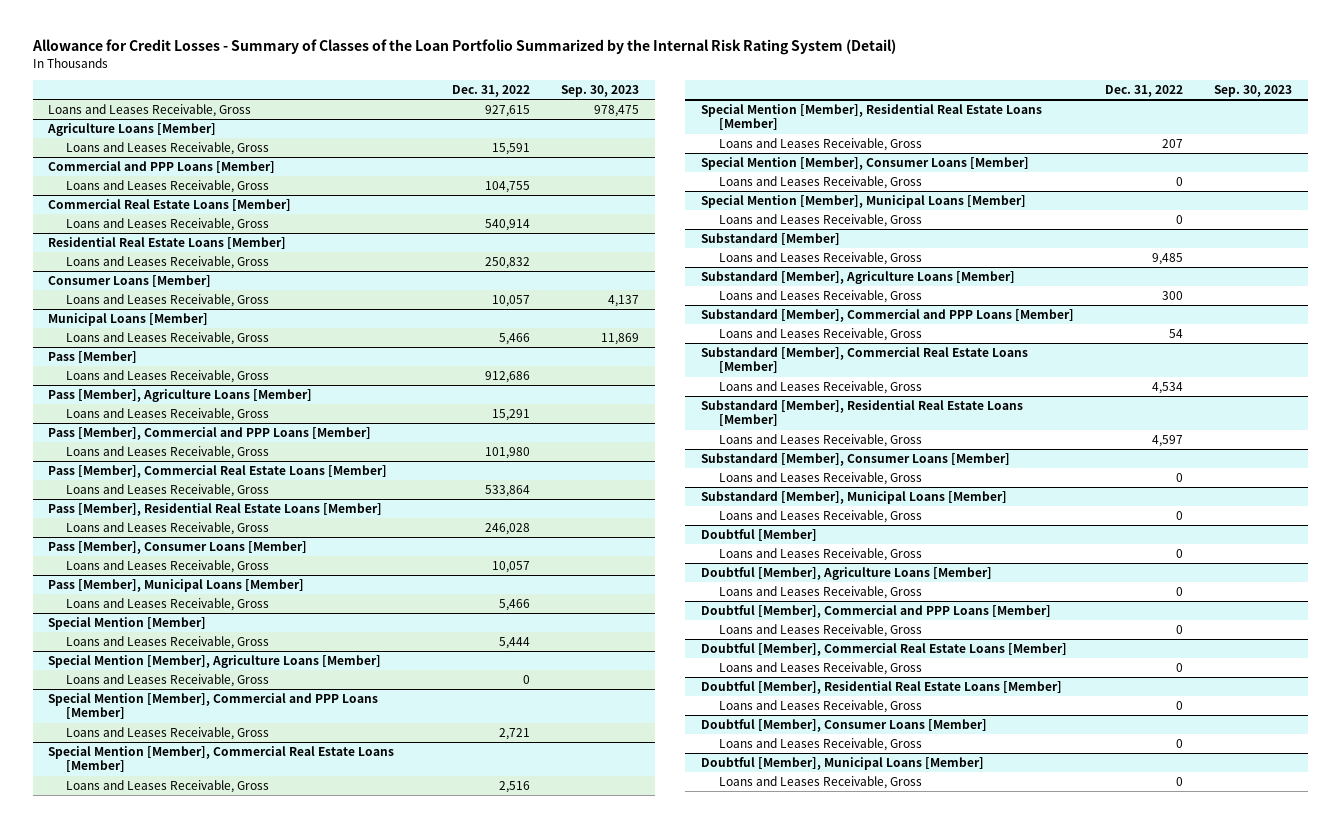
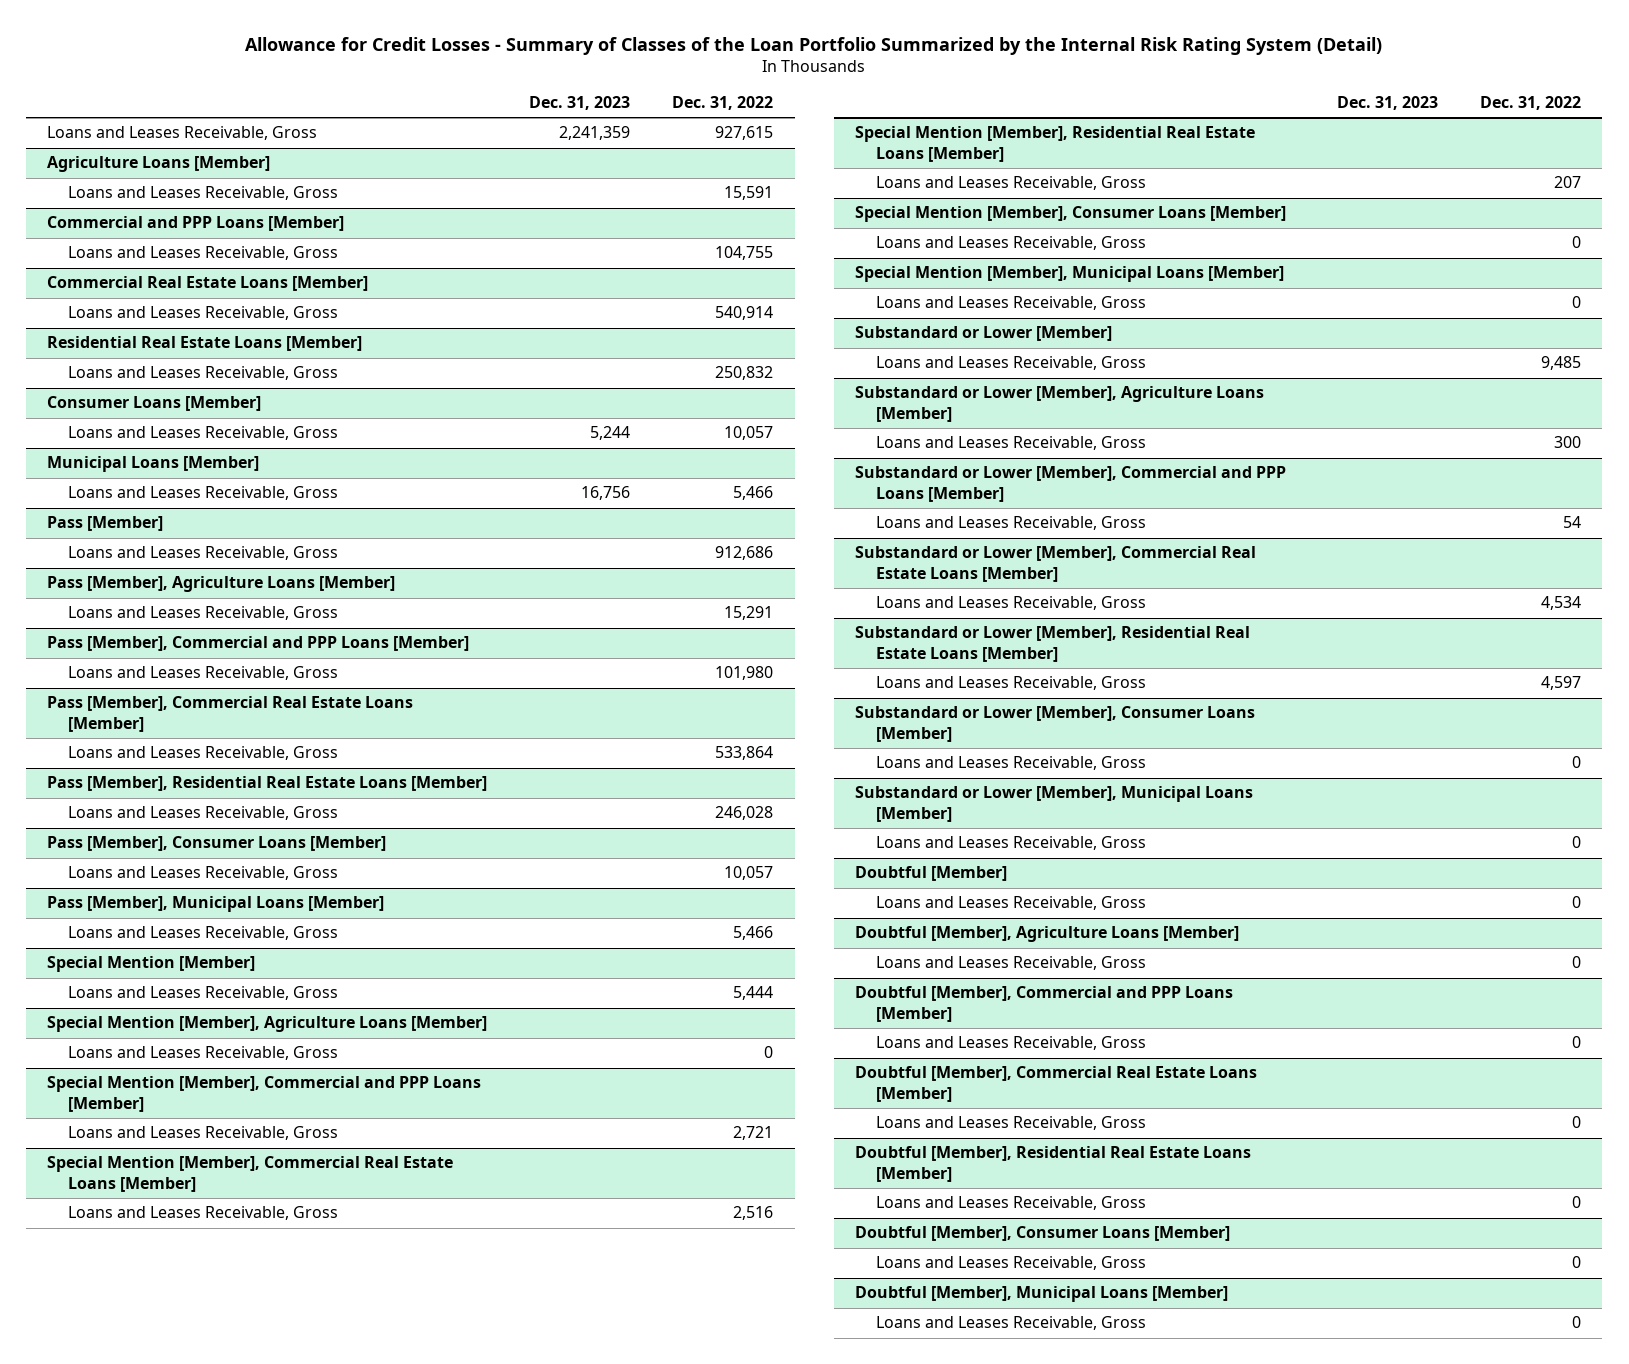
- | Dec. 31, 2022 | Sep. 30, 2023
+ | Dec. 31, 2023 | Dec. 31, 2022
- Substandard [Member]
+ Substandard or Lower [Member]
- Substandard [Member], Agriculture Loans [Member]
+ Substandard or Lower [Member], Agriculture Loans [Member]
- Substandard [Member], Commercial and PPP Loans [Member]
+ Substandard or Lower [Member], Commercial and PPP Loans [Member]
- Substandard [Member], Commercial Real Estate Loans [Member]
+ Substandard or Lower [Member], Commercial Real Estate Loans [Member]
- Substandard [Member], Residential Real Estate Loans [Member]
+ Substandard or Lower [Member], Residential Real Estate Loans [Member]
- Substandard [Member], Consumer Loans [Member]
+ Substandard or Lower [Member], Consumer Loans [Member]
- Substandard [Member], Municipal Loans [Member]
+ Substandard or Lower [Member], Municipal Loans [Member]

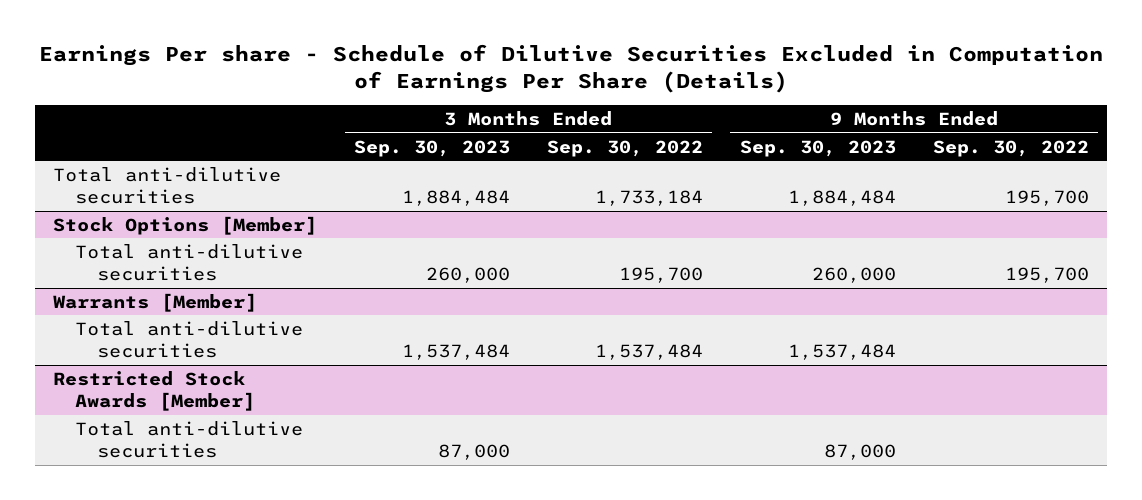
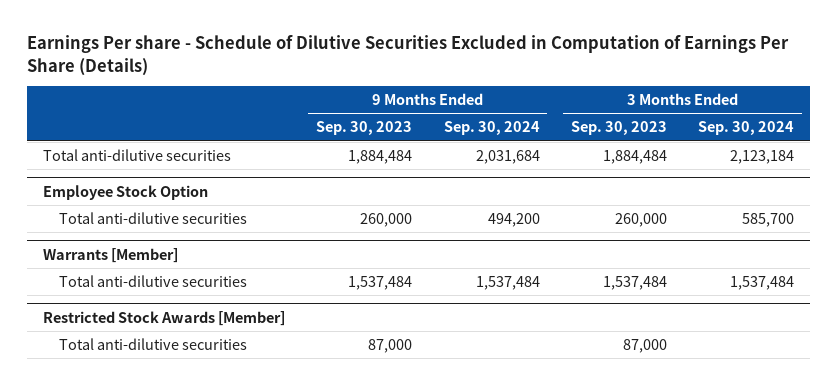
- | 3 Months Ended Sep. 30, 2023 | 3 Months Ended Sep. 30, 2022 | 9 Months Ended Sep. 30, 2023 | 9 Months Ended Sep. 30, 2022
+ | 9 Months Ended Sep. 30, 2023 | 9 Months Ended Sep. 30, 2024 | 3 Months Ended Sep. 30, 2023 | 3 Months Ended Sep. 30, 2024
- Stock Options [Member]
+ Employee Stock Option

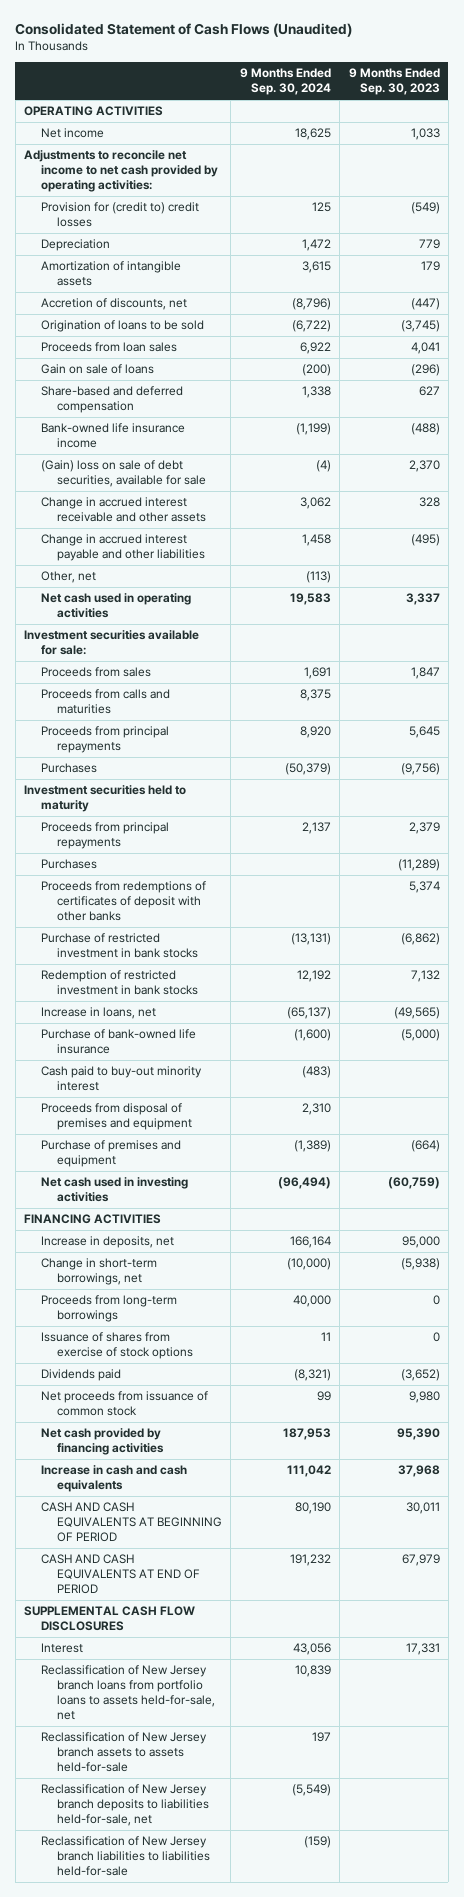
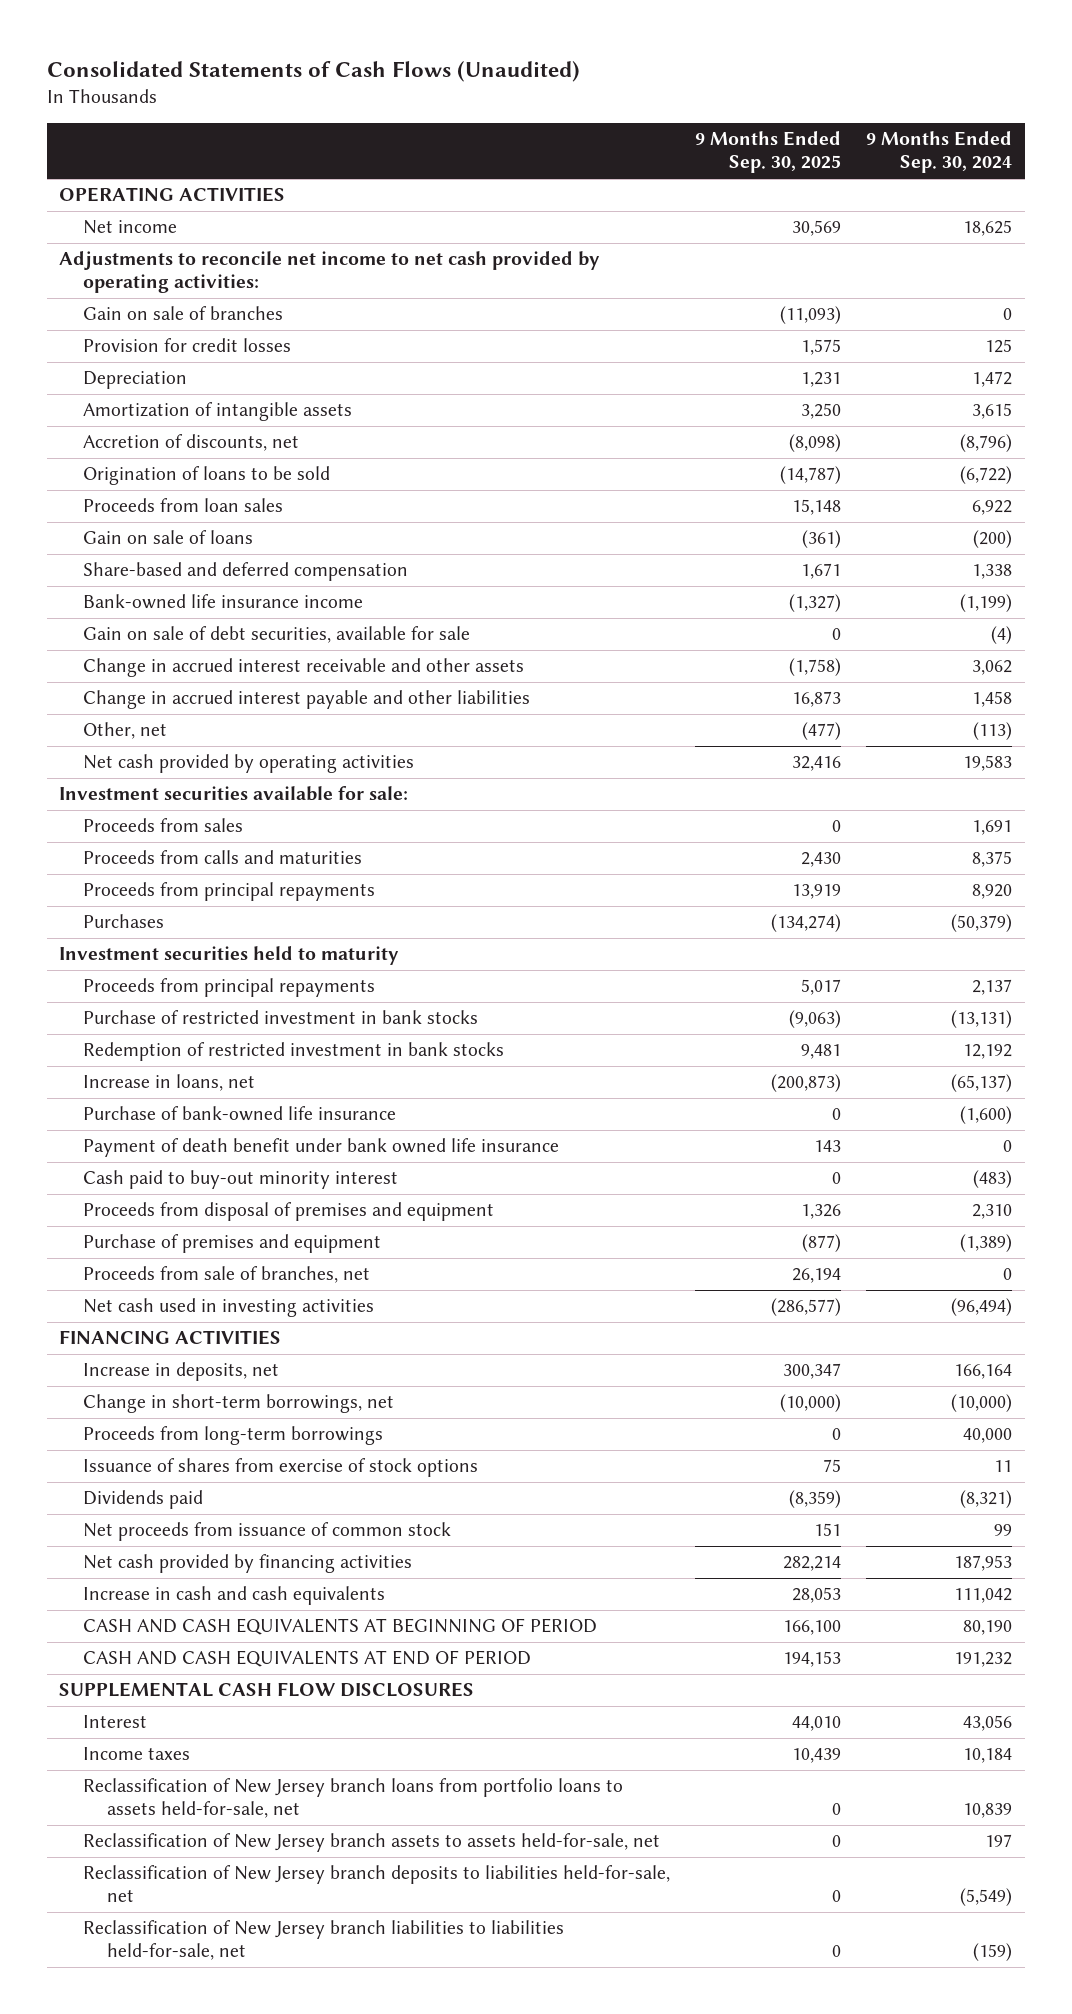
- Consolidated Statement of Cash Flows (Unaudited)
+ Consolidated Statements of Cash Flows (Unaudited)
- | 9 Months Ended Sep. 30, 2024 | 9 Months Ended Sep. 30, 2023
+ | 9 Months Ended Sep. 30, 2025 | 9 Months Ended Sep. 30, 2024
- Provision for (credit to) credit losses | 125 | (549)
+ Gain on sale of branches | (11,093) | 0
+ Provision for credit losses | 1,575 | 125
- (Gain) loss on sale of debt securities, available for sale | (4) | 2,370
+ Gain on sale of debt securities, available for sale | 0 | (4)
- Net cash used in operating activities | 19,583 | 3,337
+ Net cash provided by operating activities | 32,416 | 19,583
- Purchases | | (11,289)
- Proceeds from redemptions of certificates of deposit with other banks | | 5,374
+ Payment of death benefit under bank owned life insurance | 143 | 0
+ Proceeds from sale of branches, net | 26,194 | 0
+ Income taxes | 10,439 | 10,184
- Reclassification of New Jersey branch assets to assets held-for-sale | 197 |
+ Reclassification of New Jersey branch assets to assets held-for-sale, net | 0 | 197
- Reclassification of New Jersey branch liabilities to liabilities held-for-sale | (159) |
+ Reclassification of New Jersey branch liabilities to liabilities held-for-sale, net | 0 | (159)

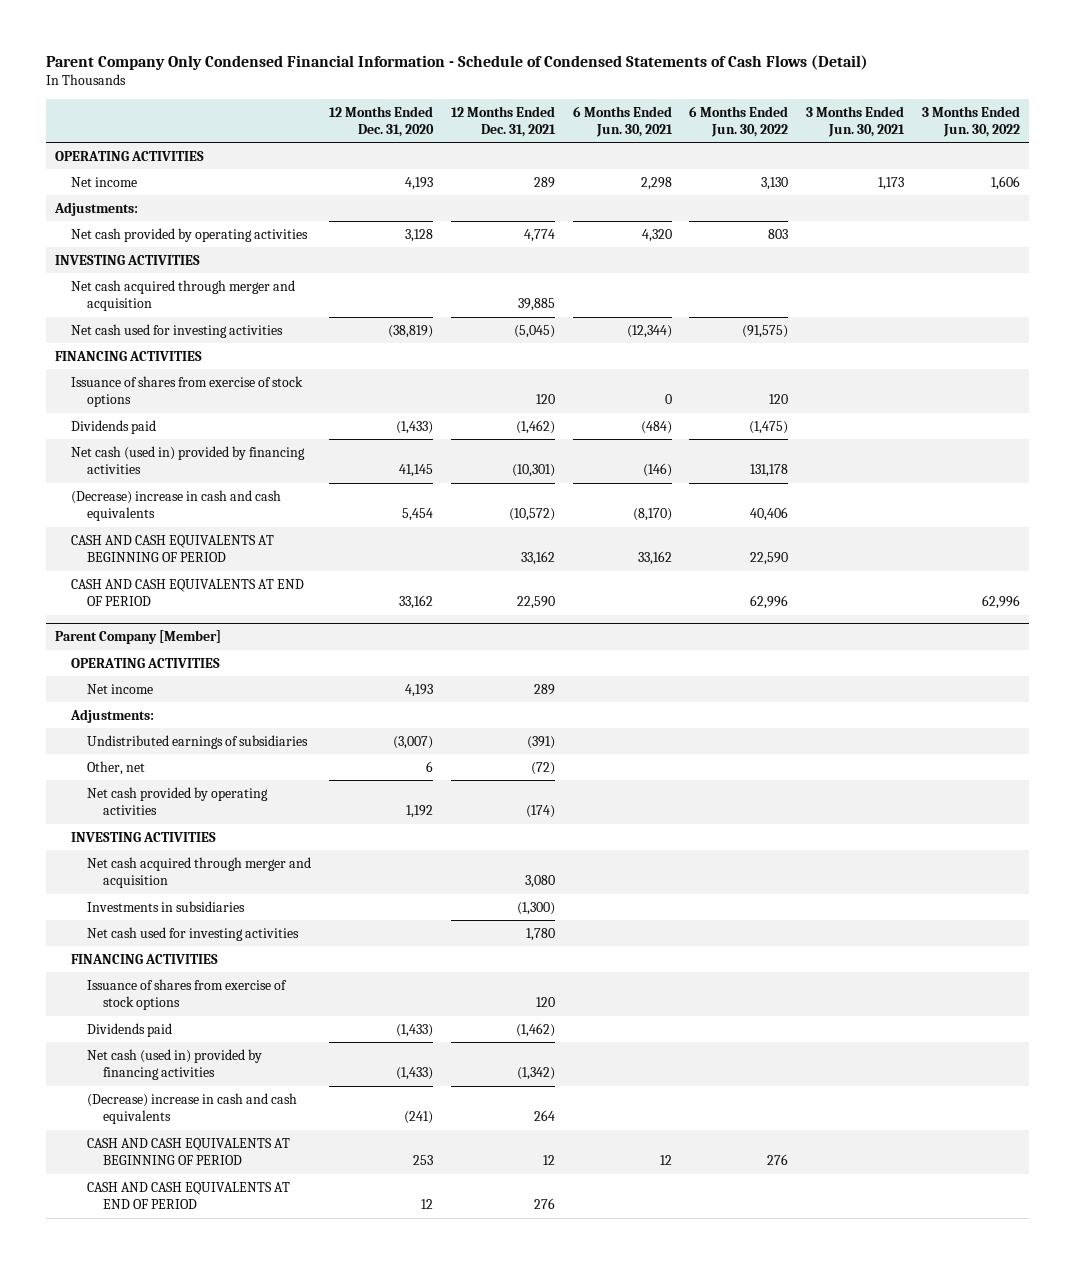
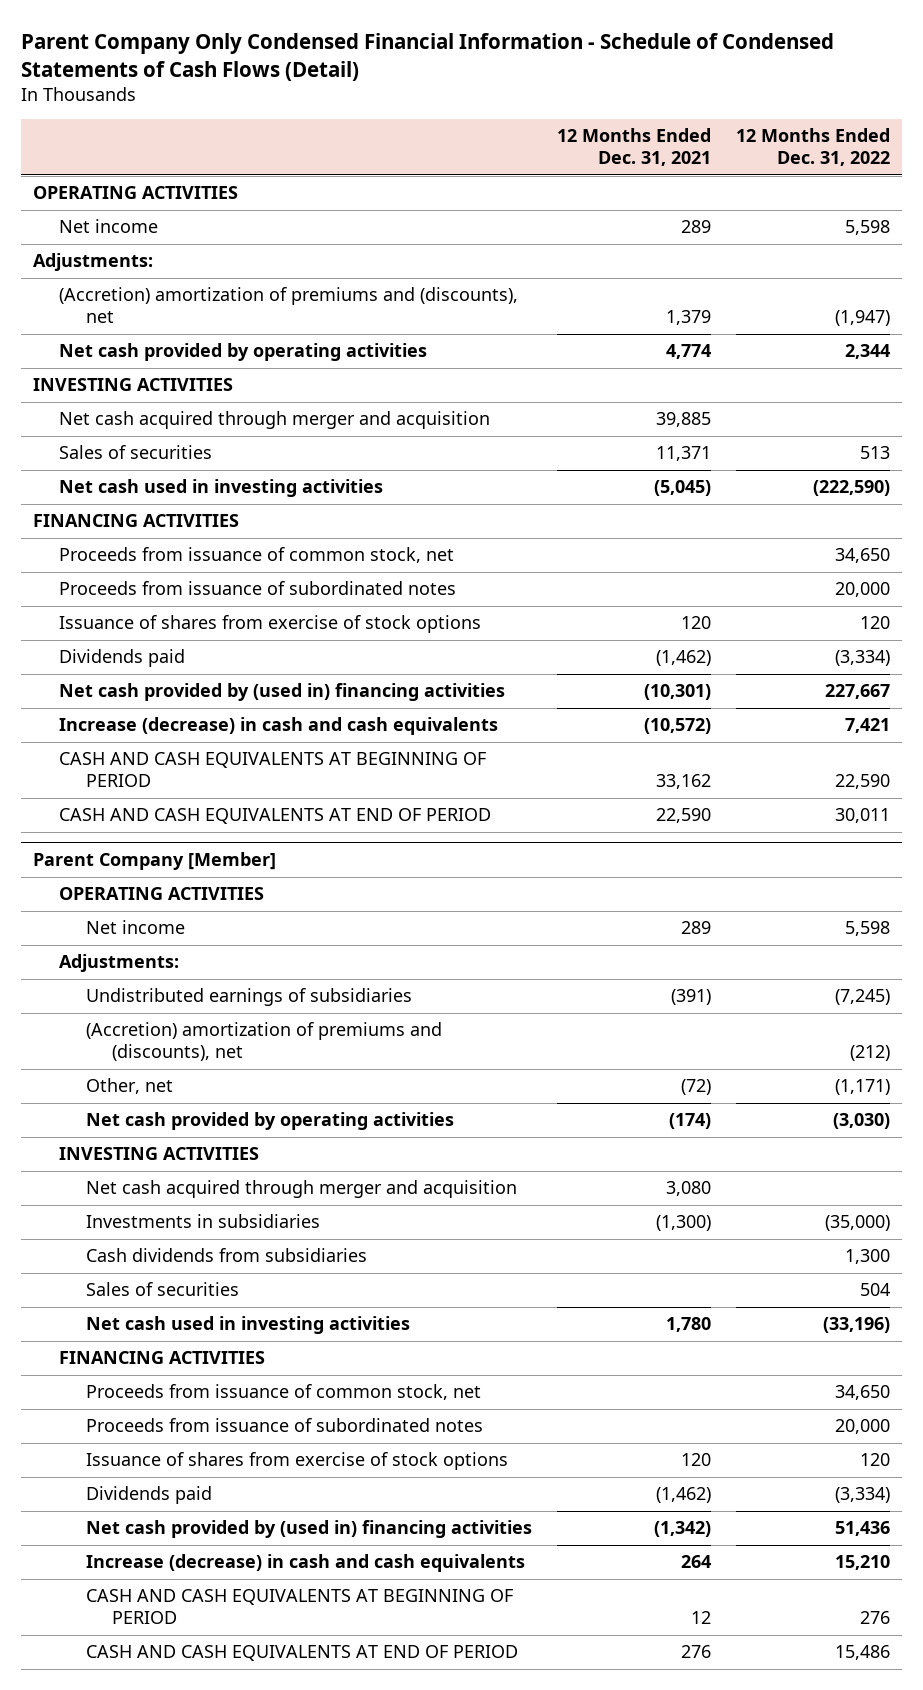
- | 12 Months Ended Dec. 31, 2020 | 12 Months Ended Dec. 31, 2021 | 6 Months Ended Jun. 30, 2021 | 6 Months Ended Jun. 30, 2022 | 3 Months Ended Jun. 30, 2021 | 3 Months Ended Jun. 30, 2022
+ | 12 Months Ended Dec. 31, 2021 | 12 Months Ended Dec. 31, 2022
+ (Accretion) amortization of premiums and (discounts), net | 1,379 | (1,947)
- Net cash used for investing activities | (38,819) | (5,045) | (12,344) | (91,575) | |
+ Sales of securities | 11,371 | 513
+ Net cash used in investing activities | (5,045) | (222,590)
+ Proceeds from issuance of common stock, net | | 34,650
+ Proceeds from issuance of subordinated notes | | 20,000
- Net cash (used in) provided by financing activities | 41,145 | (10,301) | (146) | 131,178 | |
- (Decrease) increase in cash and cash equivalents | 5,454 | (10,572) | (8,170) | 40,406 | |
+ Net cash provided by (used in) financing activities | (10,301) | 227,667
+ Increase (decrease) in cash and cash equivalents | (10,572) | 7,421
@ Parent Company [Member]
+ (Accretion) amortization of premiums and (discounts), net | | (212)
- Net cash used for investing activities | | 1,780 | | | |
+ Cash dividends from subsidiaries | | 1,300
+ Sales of securities | | 504
+ Net cash used in investing activities | 1,780 | (33,196)
+ Proceeds from issuance of common stock, net | | 34,650
+ Proceeds from issuance of subordinated notes | | 20,000
- Net cash (used in) provided by financing activities | (1,433) | (1,342) | | | |
- (Decrease) increase in cash and cash equivalents | (241) | 264 | | | |
+ Net cash provided by (used in) financing activities | (1,342) | 51,436
+ Increase (decrease) in cash and cash equivalents | 264 | 15,210

